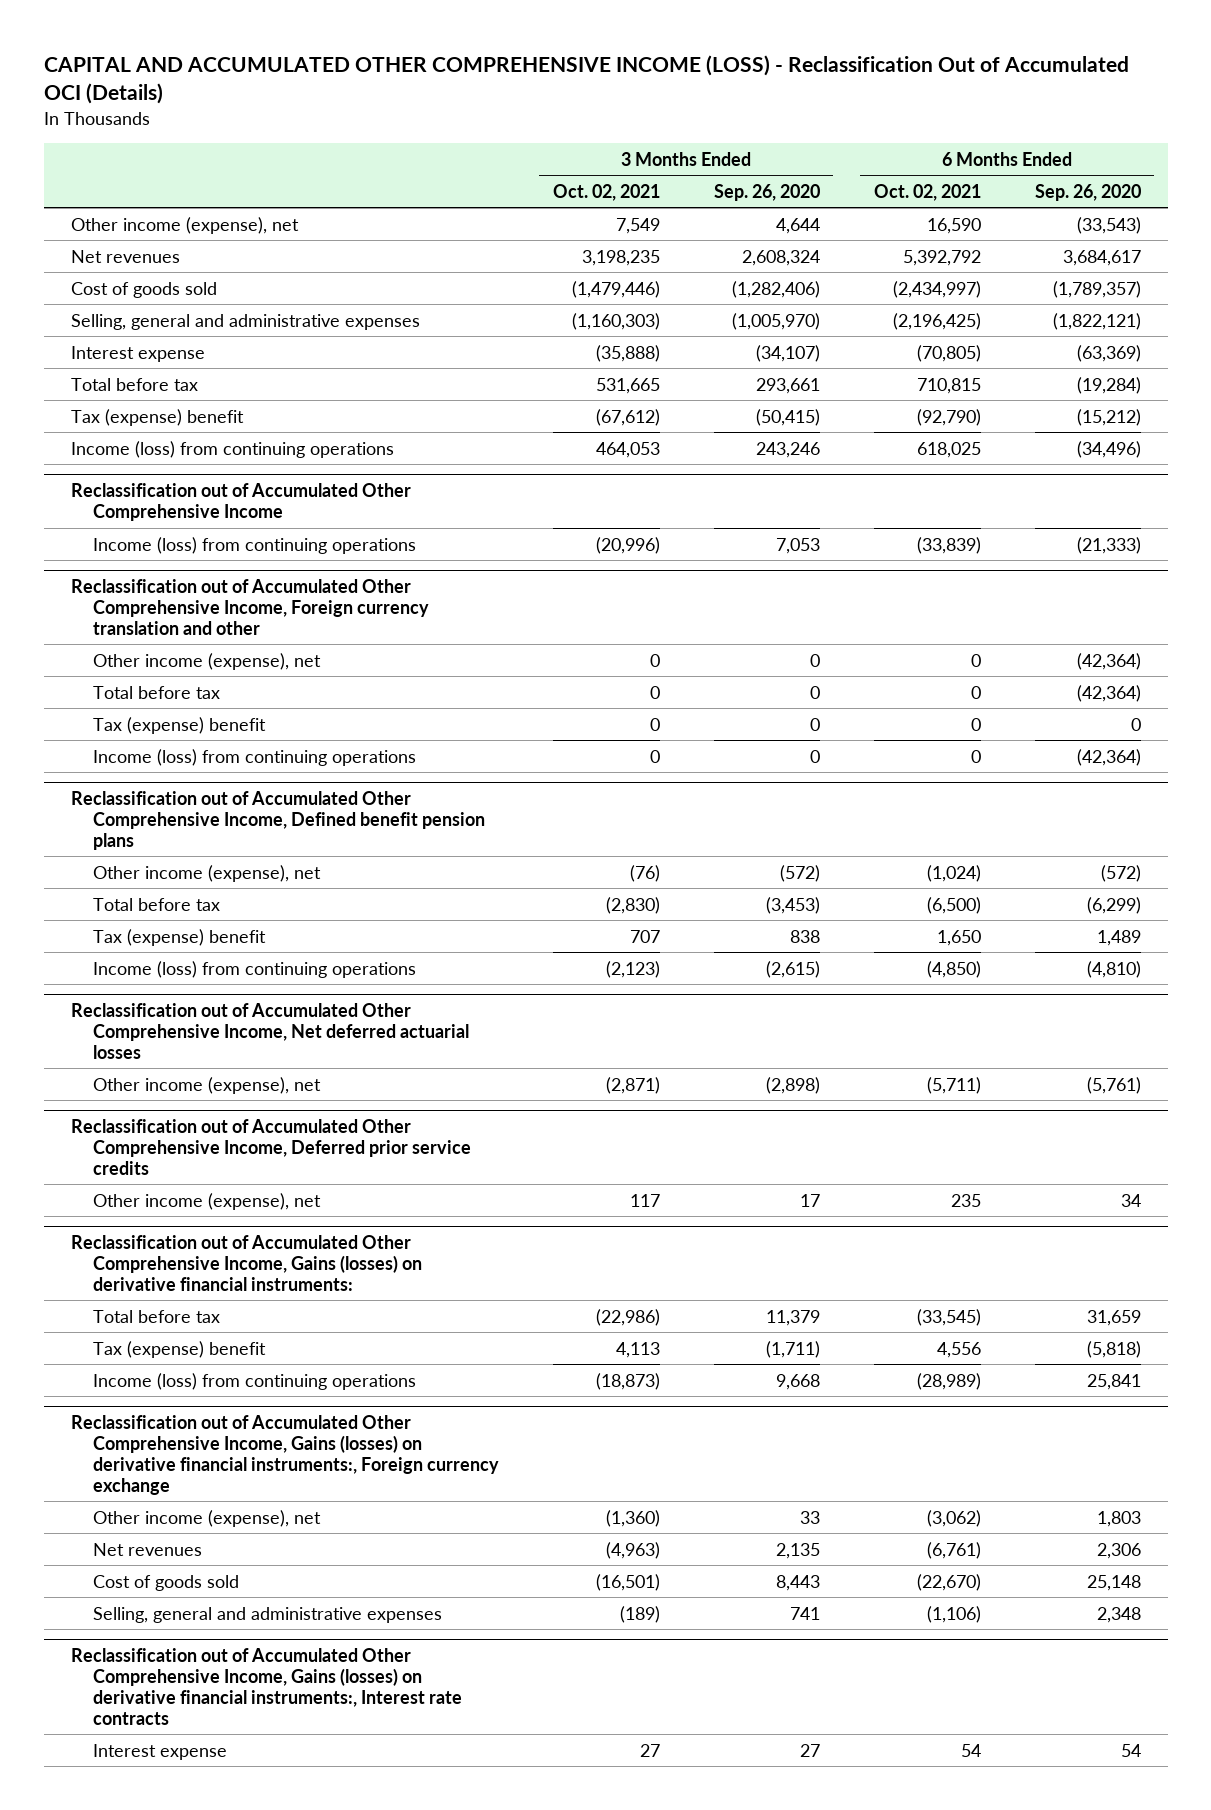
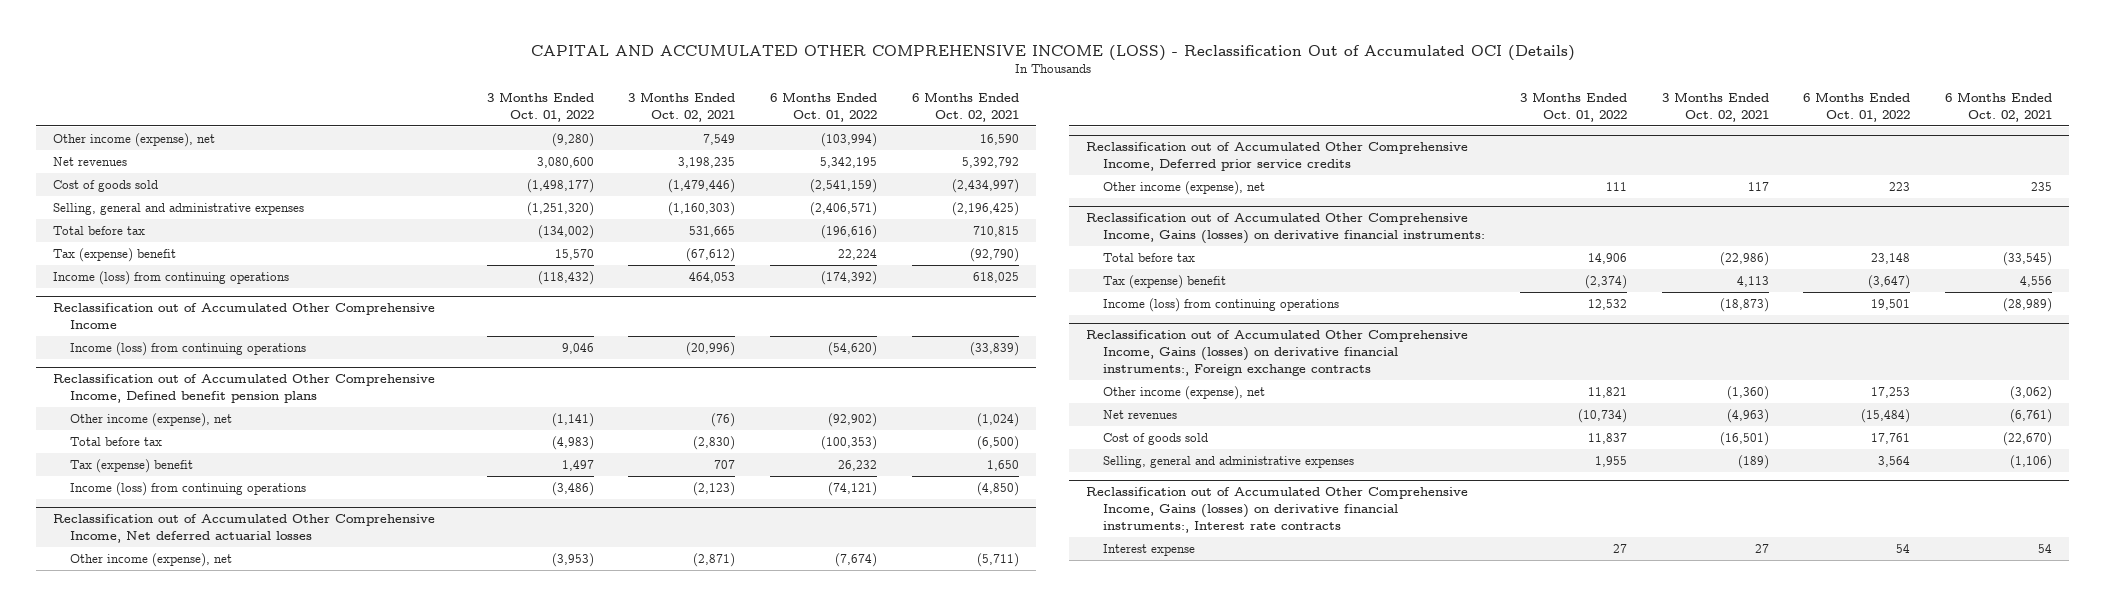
- | 3 Months Ended Oct. 02, 2021 | 3 Months Ended Sep. 26, 2020 | 6 Months Ended Oct. 02, 2021 | 6 Months Ended Sep. 26, 2020
+ | 3 Months Ended Oct. 01, 2022 | 3 Months Ended Oct. 02, 2021 | 6 Months Ended Oct. 01, 2022 | 6 Months Ended Oct. 02, 2021
- Interest expense | (35,888) | (34,107) | (70,805) | (63,369)
- Reclassification out of Accumulated Other Comprehensive Income, Foreign currency translation and other
- Other income (expense), net | 0 | 0 | 0 | (42,364)
- Total before tax | 0 | 0 | 0 | (42,364)
- Tax (expense) benefit | 0 | 0 | 0 | 0
- Income (loss) from continuing operations | 0 | 0 | 0 | (42,364)
- Reclassification out of Accumulated Other Comprehensive Income, Gains (losses) on derivative financial instruments:, Foreign currency exchange
+ Reclassification out of Accumulated Other Comprehensive Income, Gains (losses) on derivative financial instruments:, Foreign exchange contracts

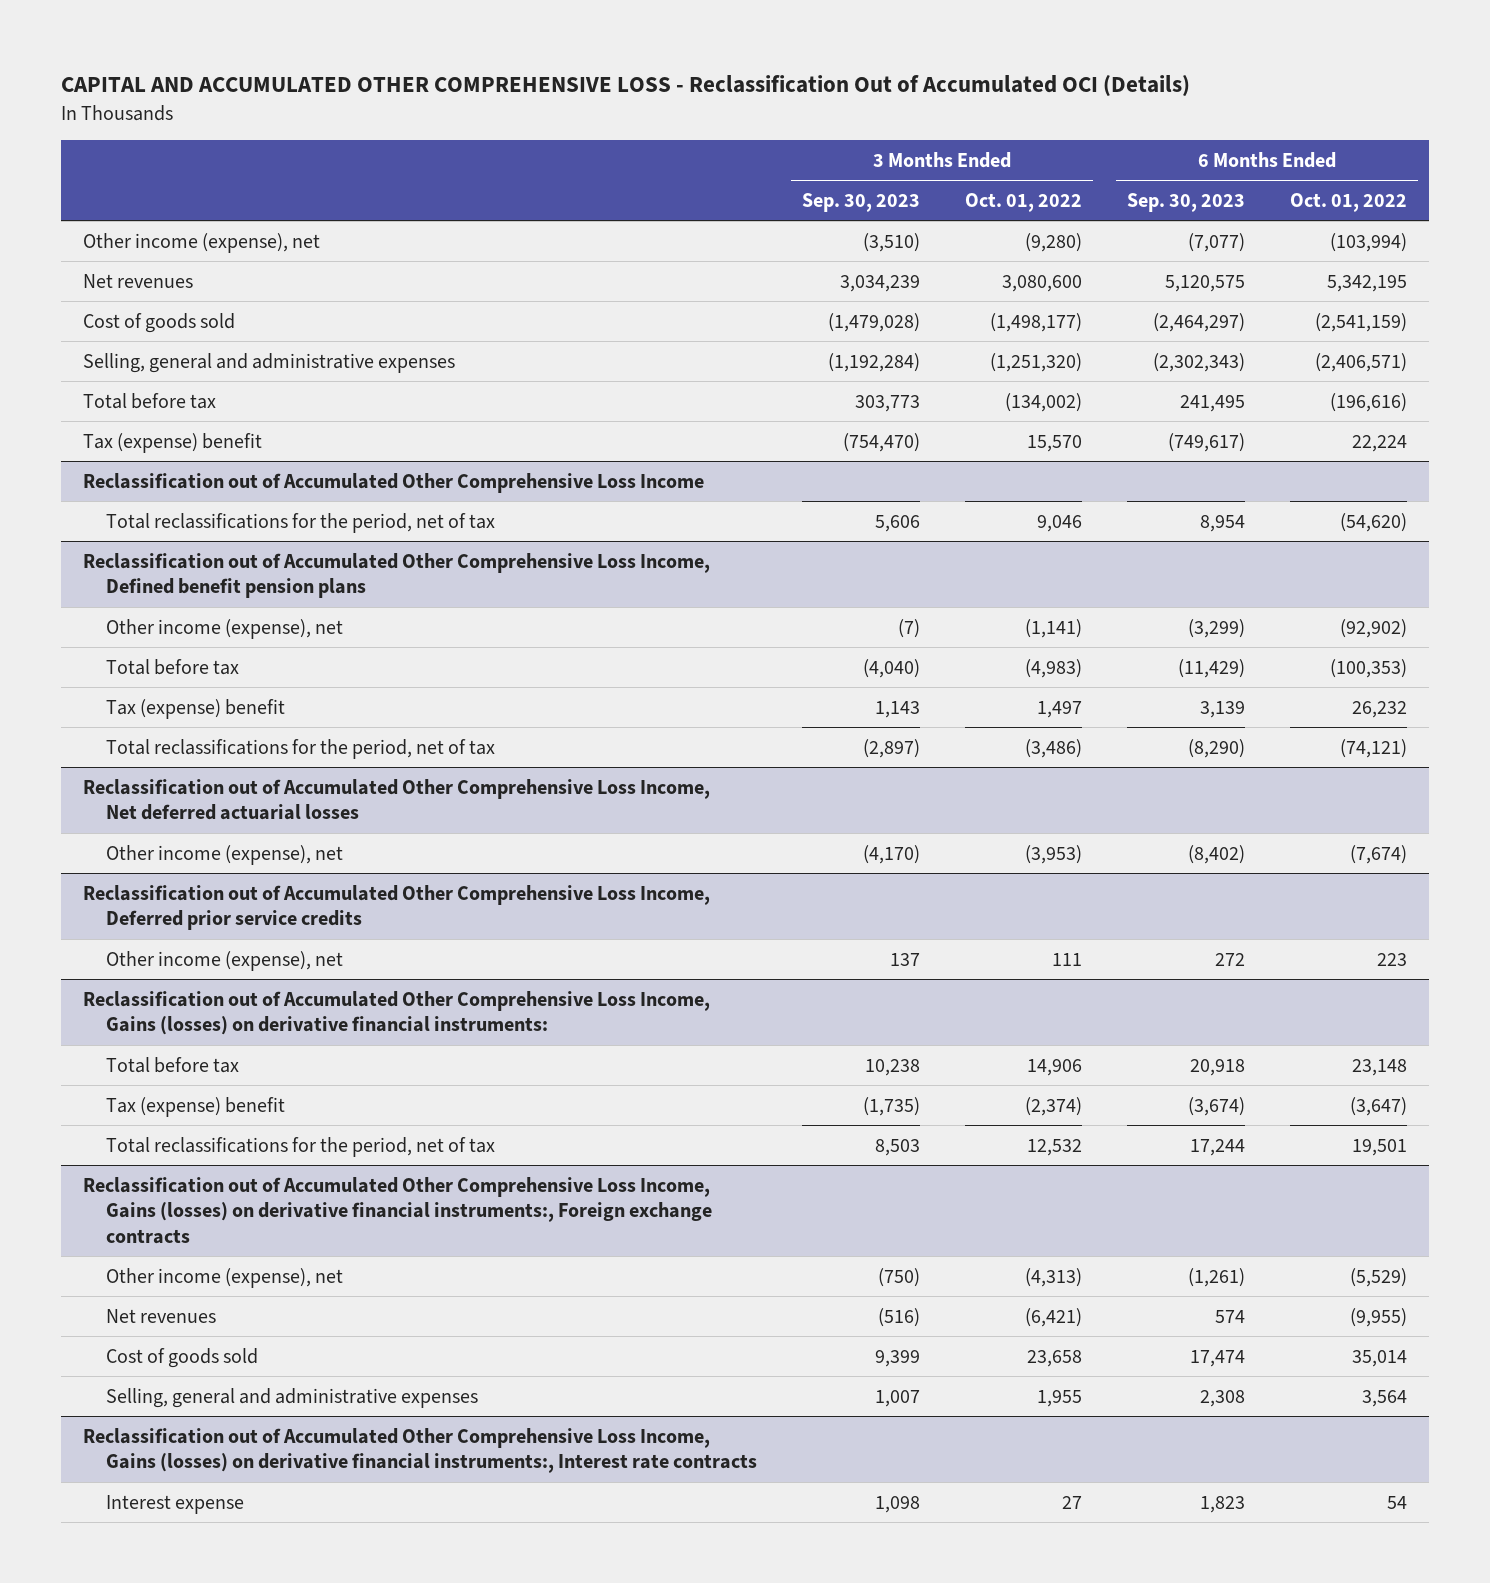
- CAPITAL AND ACCUMULATED OTHER COMPREHENSIVE INCOME (LOSS) - Reclassification Out of Accumulated OCI (Details)
+ CAPITAL AND ACCUMULATED OTHER COMPREHENSIVE LOSS - Reclassification Out of Accumulated OCI (Details)
- | 3 Months Ended Oct. 01, 2022 | 3 Months Ended Oct. 02, 2021 | 6 Months Ended Oct. 01, 2022 | 6 Months Ended Oct. 02, 2021
+ | 3 Months Ended Sep. 30, 2023 | 3 Months Ended Oct. 01, 2022 | 6 Months Ended Sep. 30, 2023 | 6 Months Ended Oct. 01, 2022
- Income (loss) from continuing operations | (118,432) | 464,053 | (174,392) | 618,025
- Reclassification out of Accumulated Other Comprehensive Income
- Income (loss) from continuing operations | 9,046 | (20,996) | (54,620) | (33,839)
- Reclassification out of Accumulated Other Comprehensive Income, Defined benefit pension plans
+ Reclassification out of Accumulated Other Comprehensive Loss Income
+ Total reclassifications for the period, net of tax | 5,606 | 9,046 | 8,954 | (54,620)
+ Reclassification out of Accumulated Other Comprehensive Loss Income, Defined benefit pension plans
- Income (loss) from continuing operations | (3,486) | (2,123) | (74,121) | (4,850)
- Reclassification out of Accumulated Other Comprehensive Income, Net deferred actuarial losses
+ Total reclassifications for the period, net of tax | (2,897) | (3,486) | (8,290) | (74,121)
+ Reclassification out of Accumulated Other Comprehensive Loss Income, Net deferred actuarial losses
- Reclassification out of Accumulated Other Comprehensive Income, Deferred prior service credits
+ Reclassification out of Accumulated Other Comprehensive Loss Income, Deferred prior service credits
- Reclassification out of Accumulated Other Comprehensive Income, Gains (losses) on derivative financial instruments:
+ Reclassification out of Accumulated Other Comprehensive Loss Income, Gains (losses) on derivative financial instruments:
- Income (loss) from continuing operations | 12,532 | (18,873) | 19,501 | (28,989)
- Reclassification out of Accumulated Other Comprehensive Income, Gains (losses) on derivative financial instruments:, Foreign exchange contracts
- Other income (expense), net | 11,821 | (1,360) | 17,253 | (3,062)
- Net revenues | (10,734) | (4,963) | (15,484) | (6,761)
- Cost of goods sold | 11,837 | (16,501) | 17,761 | (22,670)
+ Total reclassifications for the period, net of tax | 8,503 | 12,532 | 17,244 | 19,501
+ Reclassification out of Accumulated Other Comprehensive Loss Income, Gains (losses) on derivative financial instruments:, Foreign exchange contracts
+ Other income (expense), net | (750) | (4,313) | (1,261) | (5,529)
+ Net revenues | (516) | (6,421) | 574 | (9,955)
+ Cost of goods sold | 9,399 | 23,658 | 17,474 | 35,014
- Reclassification out of Accumulated Other Comprehensive Income, Gains (losses) on derivative financial instruments:, Interest rate contracts
+ Reclassification out of Accumulated Other Comprehensive Loss Income, Gains (losses) on derivative financial instruments:, Interest rate contracts

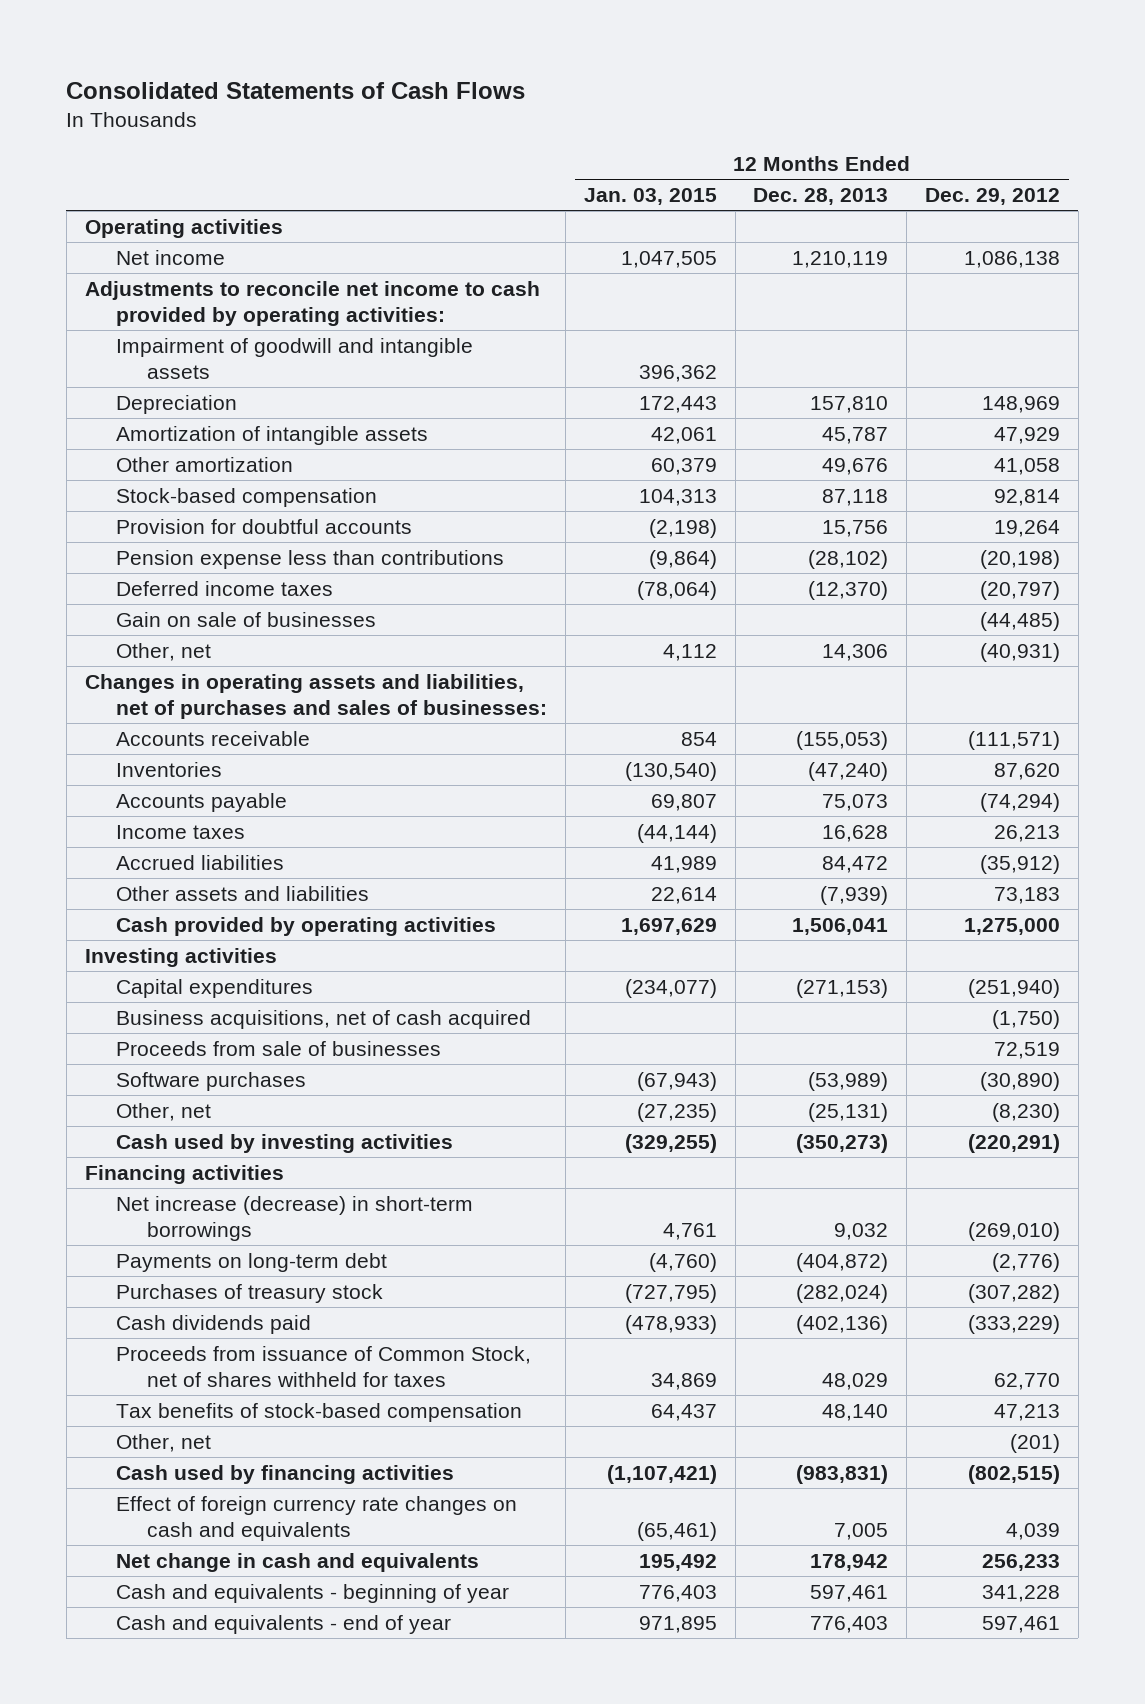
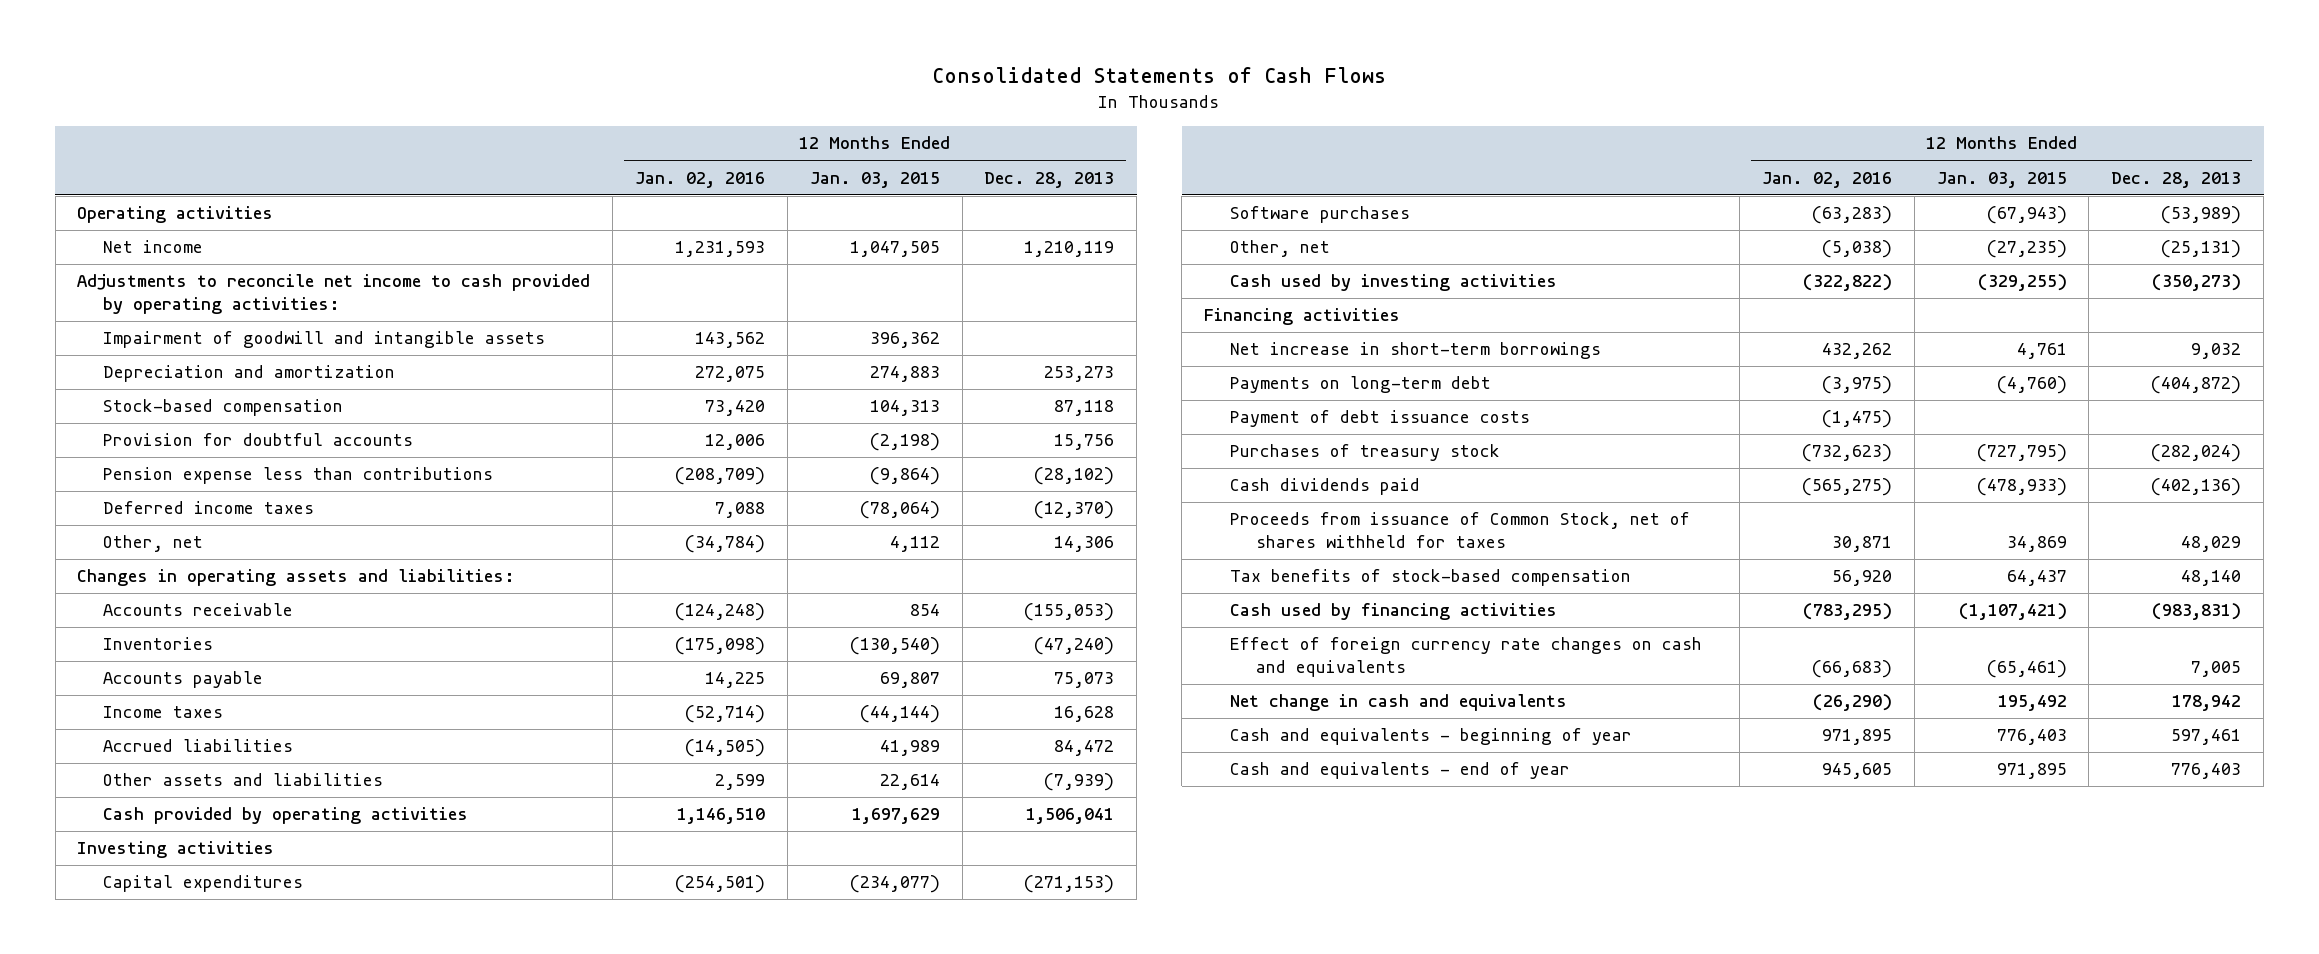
- | 12 Months Ended Jan. 03, 2015 | 12 Months Ended Dec. 28, 2013 | 12 Months Ended Dec. 29, 2012
+ | 12 Months Ended Jan. 02, 2016 | 12 Months Ended Jan. 03, 2015 | 12 Months Ended Dec. 28, 2013
- Depreciation | 172,443 | 157,810 | 148,969
- Amortization of intangible assets | 42,061 | 45,787 | 47,929
- Other amortization | 60,379 | 49,676 | 41,058
+ Depreciation and amortization | 272,075 | 274,883 | 253,273
- Gain on sale of businesses | | | (44,485)
- Changes in operating assets and liabilities, net of purchases and sales of businesses:
+ Changes in operating assets and liabilities:
- Business acquisitions, net of cash acquired | | | (1,750)
- Proceeds from sale of businesses | | | 72,519
- Net increase (decrease) in short-term borrowings | 4,761 | 9,032 | (269,010)
+ Net increase in short-term borrowings | 432,262 | 4,761 | 9,032
+ Payment of debt issuance costs | (1,475) | |
- Other, net | | | (201)

